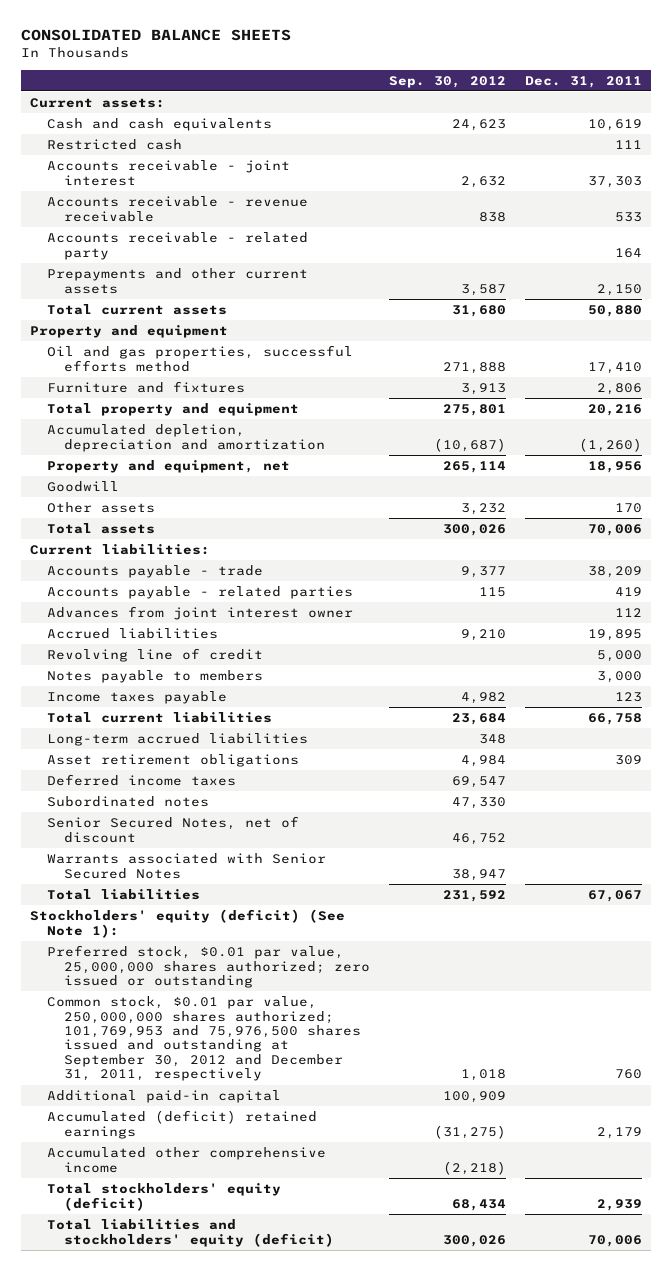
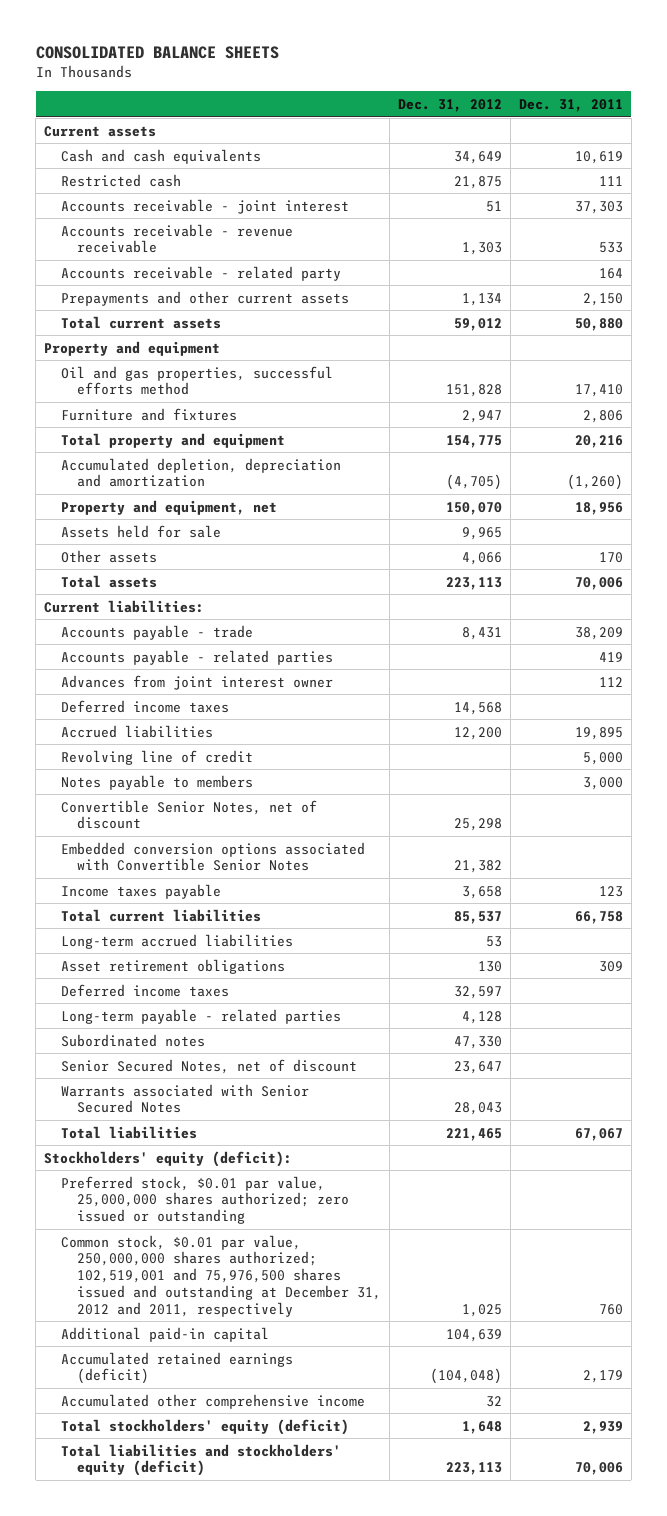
- | Sep. 30, 2012 | Dec. 31, 2011
+ | Dec. 31, 2012 | Dec. 31, 2011
- Current assets:
+ Current assets
- Goodwill
+ Assets held for sale | 9,965 |
+ Deferred income taxes | 14,568 |
+ Convertible Senior Notes, net of discount | 25,298 |
+ Embedded conversion options associated with Convertible Senior Notes | 21,382 |
+ Long-term payable - related parties | 4,128 |
- Stockholders' equity (deficit) (See Note 1):
+ Stockholders' equity (deficit):
- Common stock, $0.01 par value, 250,000,000 shares authorized; 101,769,953 and 75,976,500 shares issued and outstanding at September 30, 2012 and December 31, 2011, respectively | 1,018 | 760
+ Common stock, $0.01 par value, 250,000,000 shares authorized; 102,519,001 and 75,976,500 shares issued and outstanding at December 31, 2012 and 2011, respectively | 1,025 | 760
- Accumulated (deficit) retained earnings | (31,275) | 2,179
+ Accumulated retained earnings (deficit) | (104,048) | 2,179

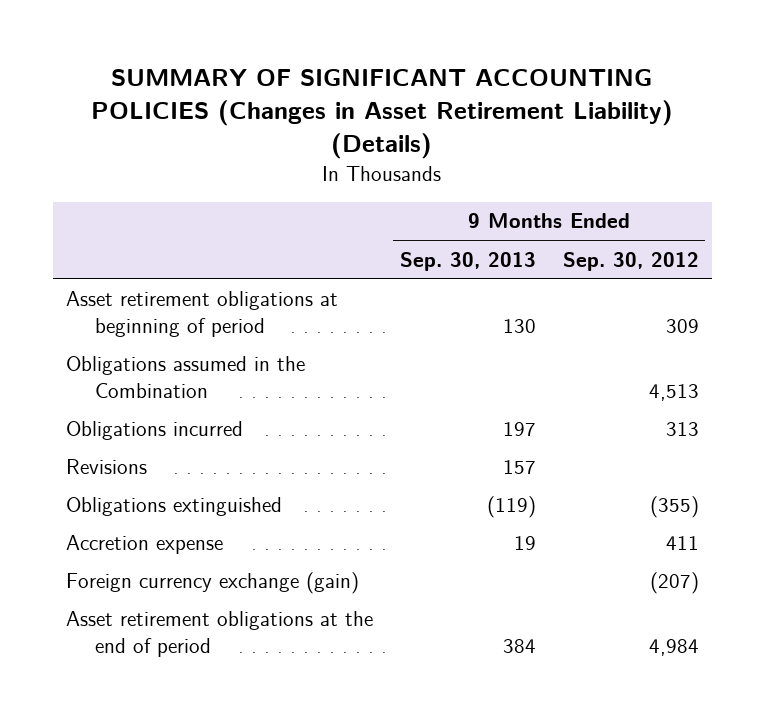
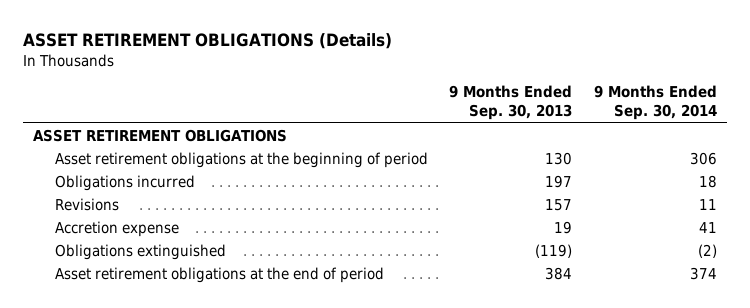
- SUMMARY OF SIGNIFICANT ACCOUNTING POLICIES (Changes in Asset Retirement Liability) (Details)
+ ASSET RETIREMENT OBLIGATIONS (Details)
- | 9 Months Ended Sep. 30, 2013 | 9 Months Ended Sep. 30, 2012
+ | 9 Months Ended Sep. 30, 2013 | 9 Months Ended Sep. 30, 2014
- Asset retirement obligations at beginning of period | 130 | 309
- Obligations assumed in the Combination | | 4,513
+ ASSET RETIREMENT OBLIGATIONS
+ Asset retirement obligations at the beginning of period | 130 | 306
- Foreign currency exchange (gain) | | (207)
moved down: Obligations extinguished | (119) | (2)

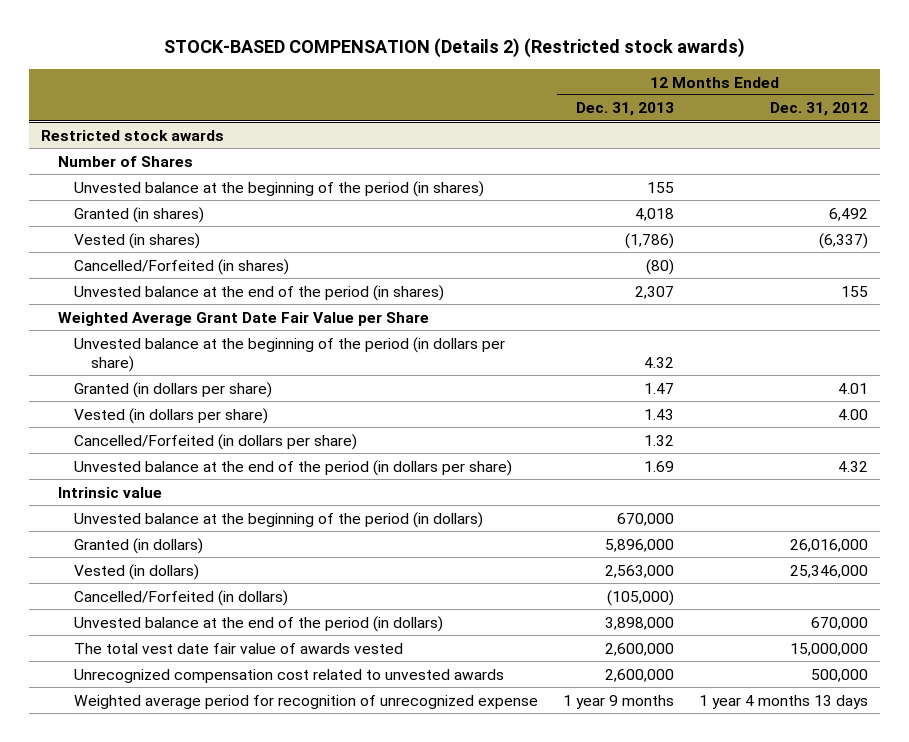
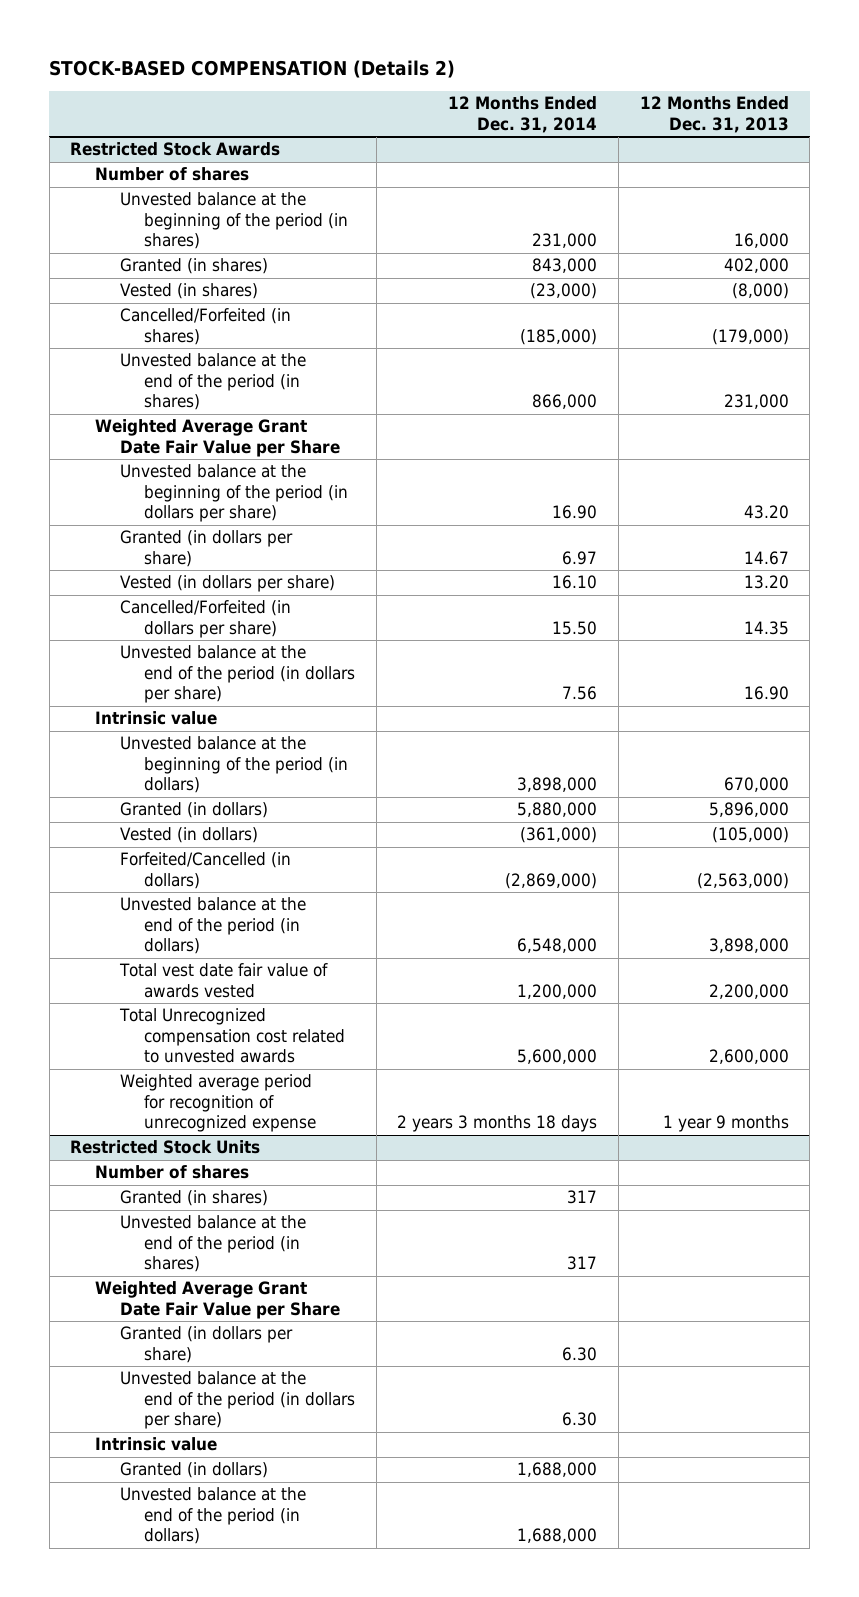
- STOCK-BASED COMPENSATION (Details 2) (Restricted stock awards)
+ STOCK-BASED COMPENSATION (Details 2)
- | 12 Months Ended Dec. 31, 2013 | 12 Months Ended Dec. 31, 2012
+ | 12 Months Ended Dec. 31, 2014 | 12 Months Ended Dec. 31, 2013
- Restricted stock awards
- Number of Shares
- Unvested balance at the beginning of the period (in shares) | 155 |
- Granted (in shares) | 4,018 | 6,492
- Vested (in shares) | (1,786) | (6,337)
- Cancelled/Forfeited (in shares) | (80) |
- Unvested balance at the end of the period (in shares) | 2,307 | 155
+ Restricted Stock Awards
+ Number of shares
+ Unvested balance at the beginning of the period (in shares) | 231,000 | 16,000
+ Granted (in shares) | 843,000 | 402,000
+ Vested (in shares) | (23,000) | (8,000)
+ Cancelled/Forfeited (in shares) | (185,000) | (179,000)
+ Unvested balance at the end of the period (in shares) | 866,000 | 231,000
- Unvested balance at the beginning of the period (in dollars per share) | 4.32 |
- Granted (in dollars per share) | 1.47 | 4.01
- Vested (in dollars per share) | 1.43 | 4.00
- Cancelled/Forfeited (in dollars per share) | 1.32 |
- Unvested balance at the end of the period (in dollars per share) | 1.69 | 4.32
+ Unvested balance at the beginning of the period (in dollars per share) | 16.90 | 43.20
+ Granted (in dollars per share) | 6.97 | 14.67
+ Vested (in dollars per share) | 16.10 | 13.20
+ Cancelled/Forfeited (in dollars per share) | 15.50 | 14.35
+ Unvested balance at the end of the period (in dollars per share) | 7.56 | 16.90
- Vested (in dollars) | 2,563,000 | 25,346,000
- Cancelled/Forfeited (in dollars) | (105,000) |
+ Vested (in dollars) | (361,000) | (105,000)
+ Forfeited/Cancelled (in dollars) | (2,869,000) | (2,563,000)
- The total vest date fair value of awards vested | 2,600,000 | 15,000,000
- Unrecognized compensation cost related to unvested awards | 2,600,000 | 500,000
+ Total vest date fair value of awards vested | 1,200,000 | 2,200,000
+ Total Unrecognized compensation cost related to unvested awards | 5,600,000 | 2,600,000
+ Restricted Stock Units
+ Number of shares
+ Granted (in shares) | 317 |
+ Unvested balance at the end of the period (in shares) | 317 |
+ Weighted Average Grant Date Fair Value per Share
+ Granted (in dollars per share) | 6.30 |
+ Unvested balance at the end of the period (in dollars per share) | 6.30 |
+ Intrinsic value
+ Granted (in dollars) | 1,688,000 |
+ Unvested balance at the end of the period (in dollars) | 1,688,000 |

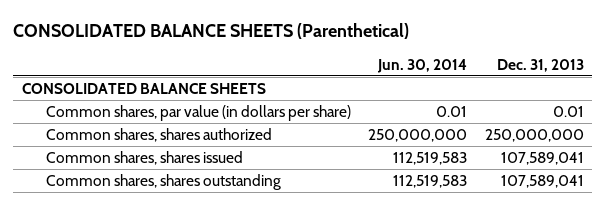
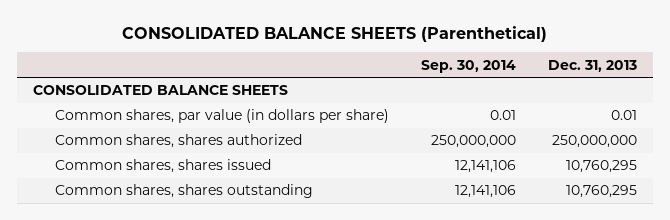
- | Jun. 30, 2014 | Dec. 31, 2013
+ | Sep. 30, 2014 | Dec. 31, 2013
- Common shares, shares issued | 112,519,583 | 107,589,041
- Common shares, shares outstanding | 112,519,583 | 107,589,041
+ Common shares, shares issued | 12,141,106 | 10,760,295
+ Common shares, shares outstanding | 12,141,106 | 10,760,295

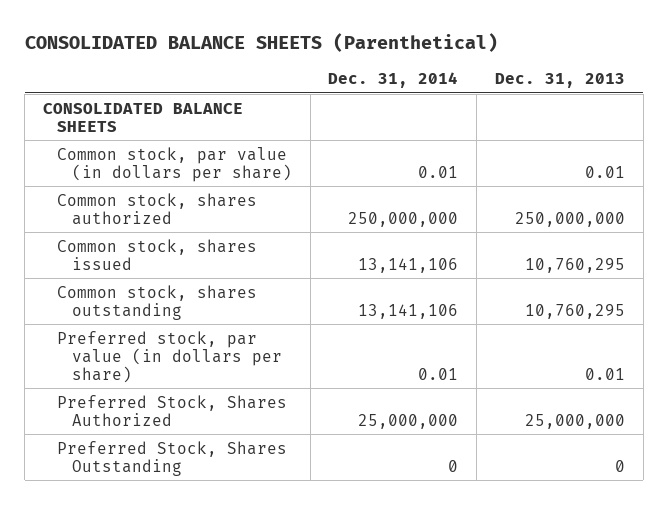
- | Sep. 30, 2014 | Dec. 31, 2013
+ | Dec. 31, 2014 | Dec. 31, 2013
- Common shares, par value (in dollars per share) | 0.01 | 0.01
- Common shares, shares authorized | 250,000,000 | 250,000,000
- Common shares, shares issued | 12,141,106 | 10,760,295
- Common shares, shares outstanding | 12,141,106 | 10,760,295
+ Common stock, par value (in dollars per share) | 0.01 | 0.01
+ Common stock, shares authorized | 250,000,000 | 250,000,000
+ Common stock, shares issued | 13,141,106 | 10,760,295
+ Common stock, shares outstanding | 13,141,106 | 10,760,295
+ Preferred stock, par value (in dollars per share) | 0.01 | 0.01
+ Preferred Stock, Shares Authorized | 25,000,000 | 25,000,000
+ Preferred Stock, Shares Outstanding | 0 | 0

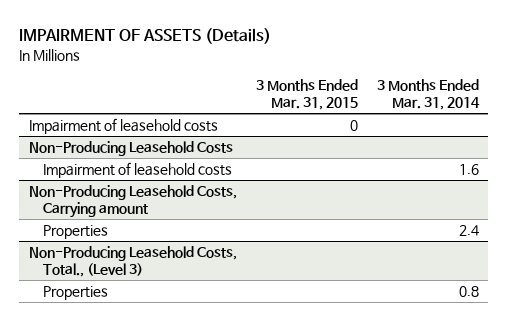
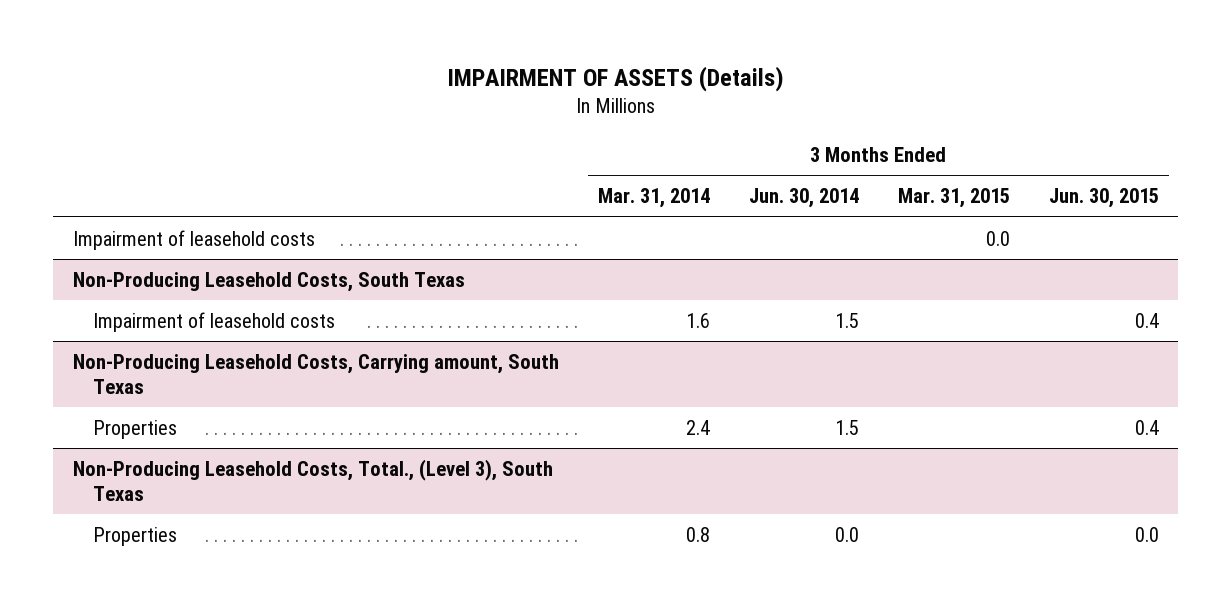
- | 3 Months Ended Mar. 31, 2015 | 3 Months Ended Mar. 31, 2014
+ | 3 Months Ended Mar. 31, 2014 | 3 Months Ended Jun. 30, 2014 | 3 Months Ended Mar. 31, 2015 | 3 Months Ended Jun. 30, 2015
- Impairment of leasehold costs | 0 |
- Non-Producing Leasehold Costs
+ Impairment of leasehold costs | | | 0.0 |
+ Non-Producing Leasehold Costs, South Texas
- Non-Producing Leasehold Costs, Carrying amount
+ Non-Producing Leasehold Costs, Carrying amount, South Texas
- Non-Producing Leasehold Costs, Total., (Level 3)
+ Non-Producing Leasehold Costs, Total., (Level 3), South Texas

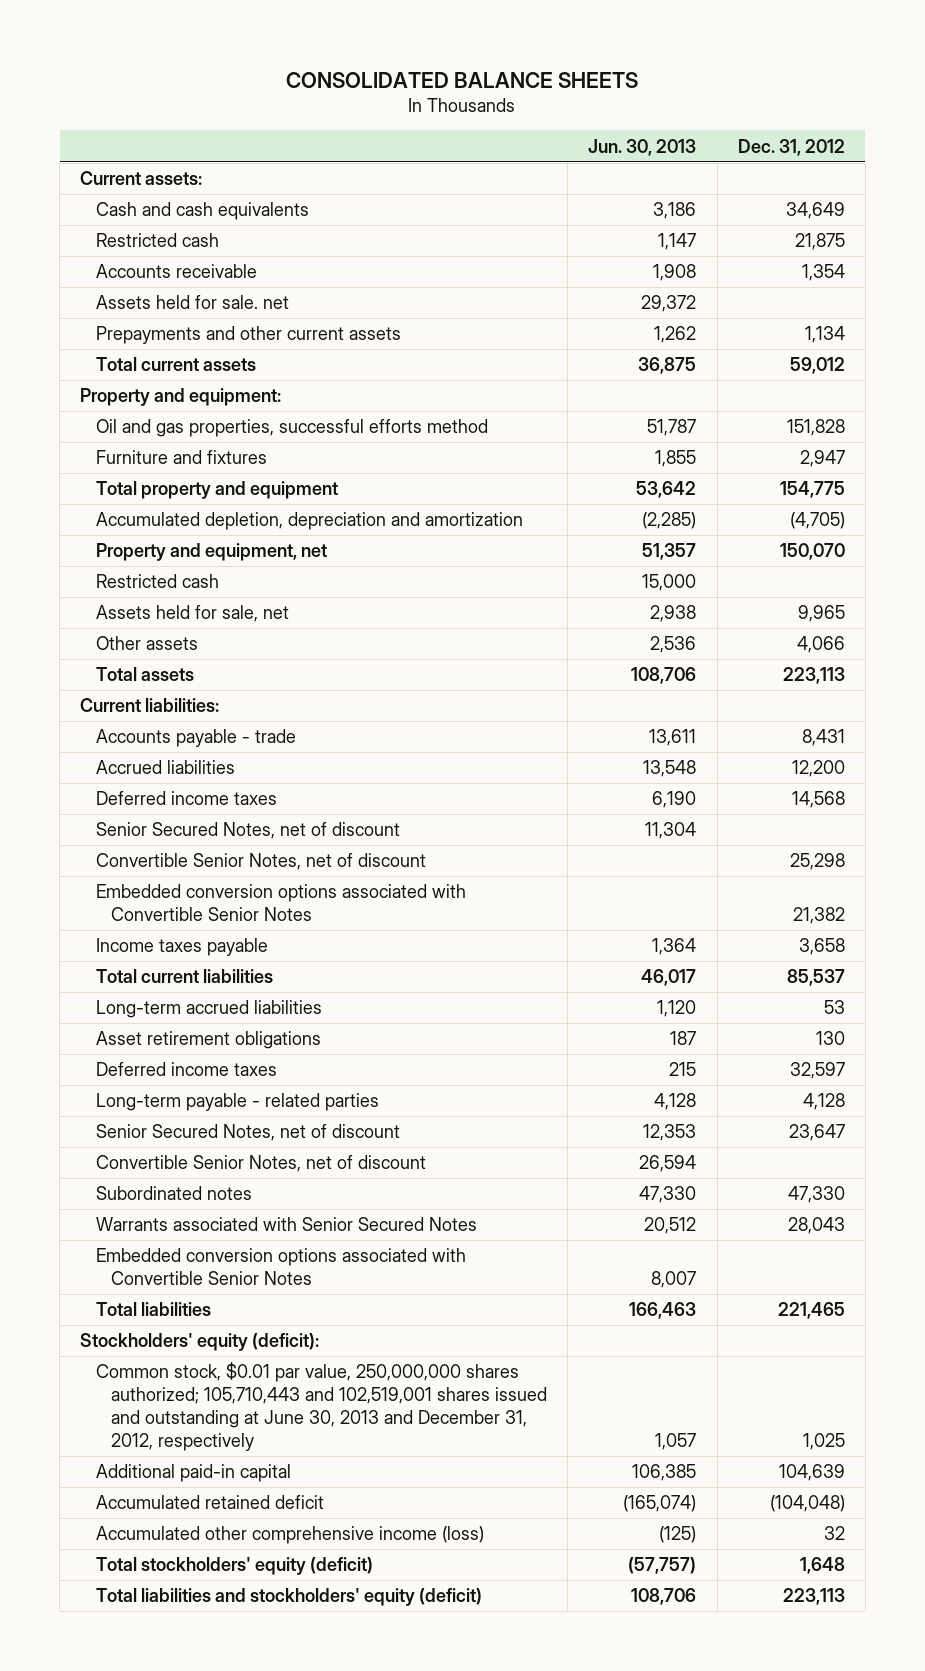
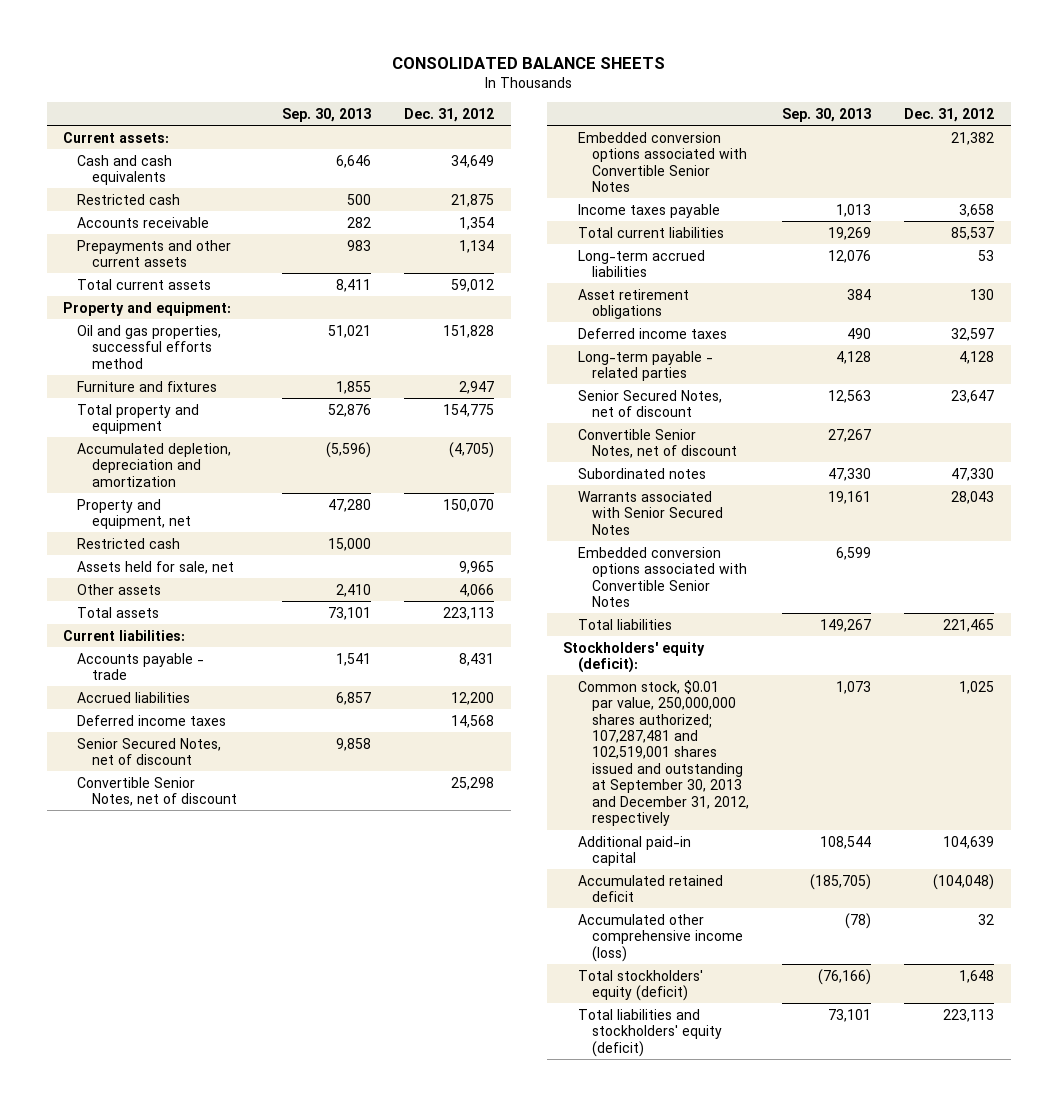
- | Jun. 30, 2013 | Dec. 31, 2012
+ | Sep. 30, 2013 | Dec. 31, 2012
- Assets held for sale. net | 29,372 |
- Common stock, $0.01 par value, 250,000,000 shares authorized; 105,710,443 and 102,519,001 shares issued and outstanding at June 30, 2013 and December 31, 2012, respectively | 1,057 | 1,025
+ Common stock, $0.01 par value, 250,000,000 shares authorized; 107,287,481 and 102,519,001 shares issued and outstanding at September 30, 2013 and December 31, 2012, respectively | 1,073 | 1,025

